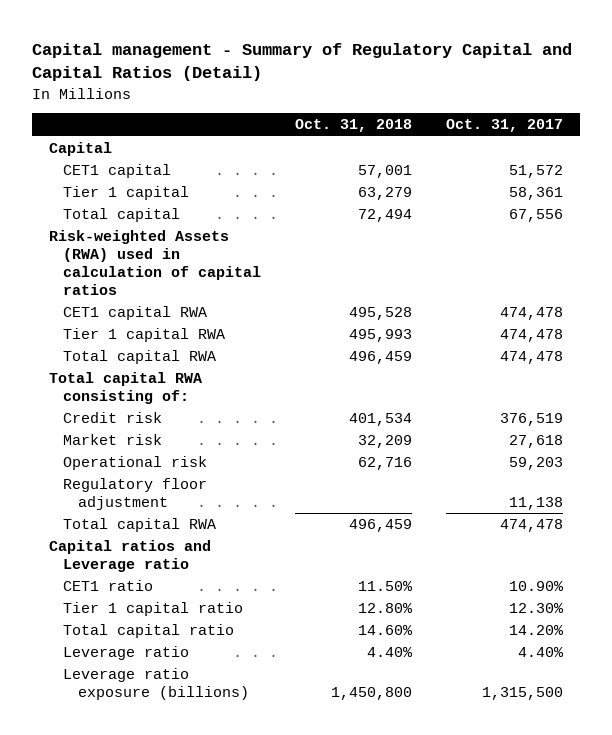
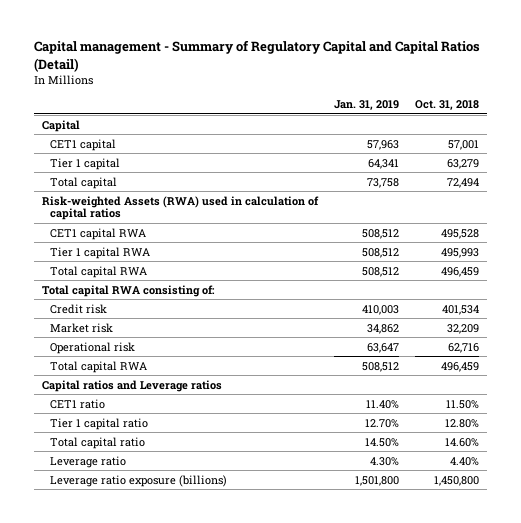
- | Oct. 31, 2018 | Oct. 31, 2017
+ | Jan. 31, 2019 | Oct. 31, 2018
- Regulatory floor adjustment | | 11,138
- Capital ratios and Leverage ratio
+ Capital ratios and Leverage ratios

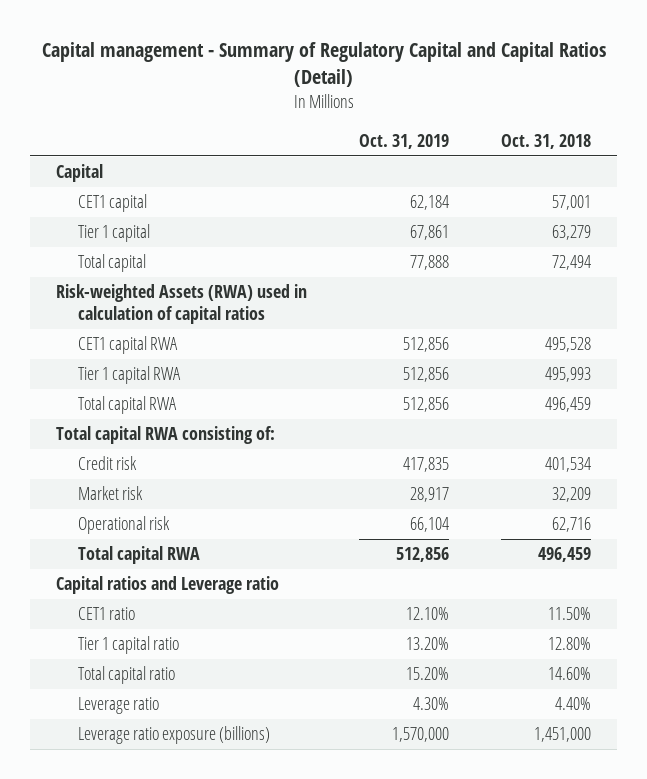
- | Jan. 31, 2019 | Oct. 31, 2018
+ | Oct. 31, 2019 | Oct. 31, 2018
- Capital ratios and Leverage ratios
+ Capital ratios and Leverage ratio
- Leverage ratio exposure (billions) | 1,501,800 | 1,450,800
+ Leverage ratio exposure (billions) | 1,570,000 | 1,451,000

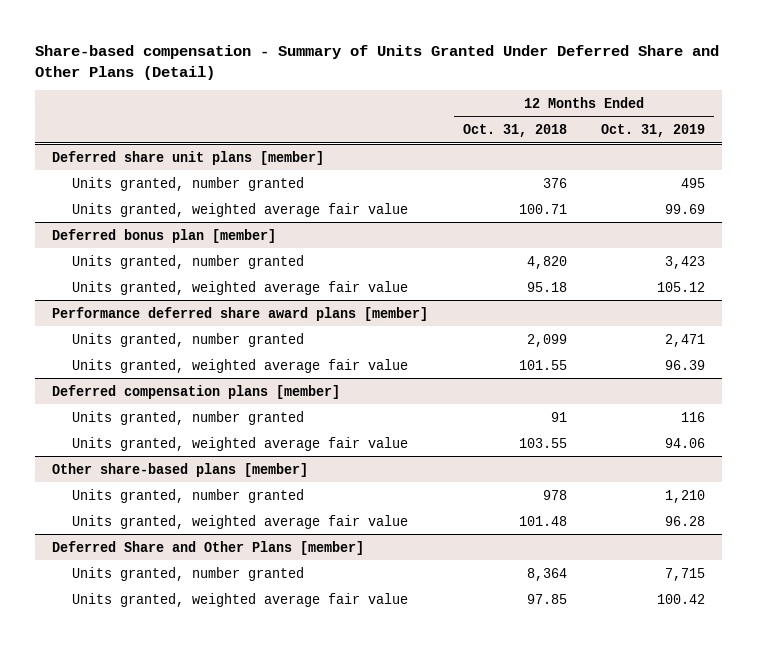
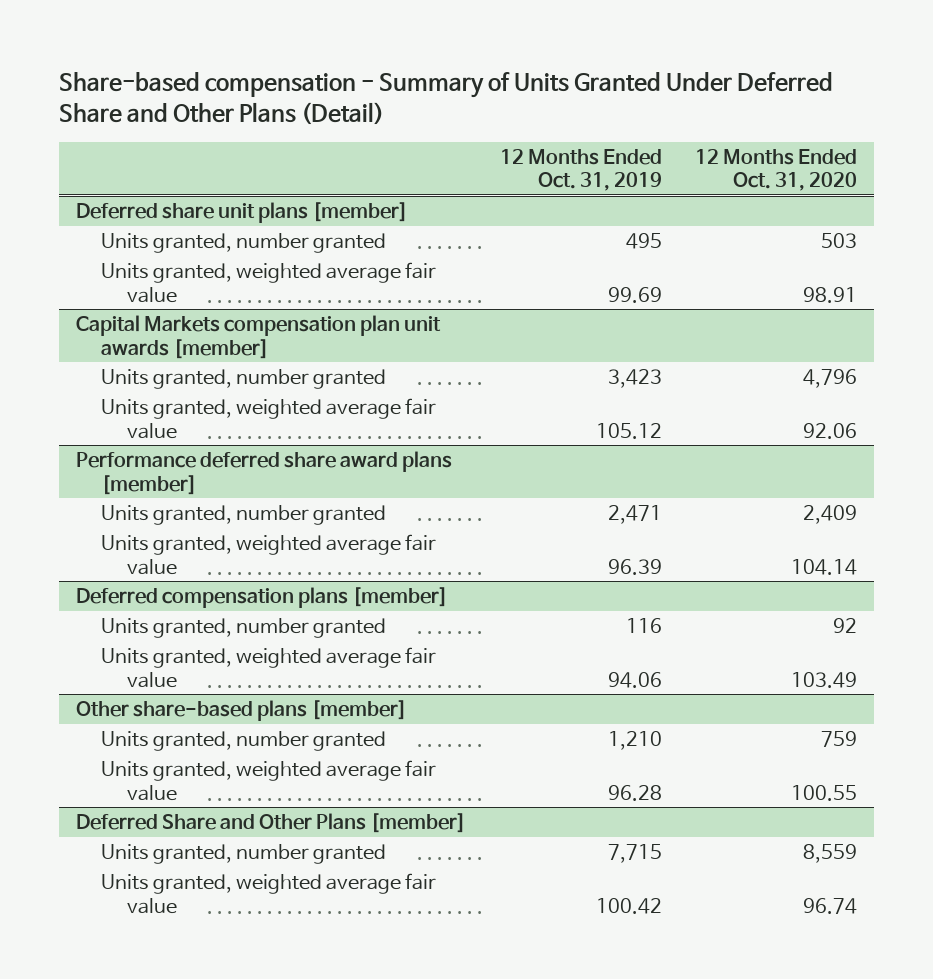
- | 12 Months Ended Oct. 31, 2018 | 12 Months Ended Oct. 31, 2019
+ | 12 Months Ended Oct. 31, 2019 | 12 Months Ended Oct. 31, 2020
- Deferred bonus plan [member]
+ Capital Markets compensation plan unit awards [member]

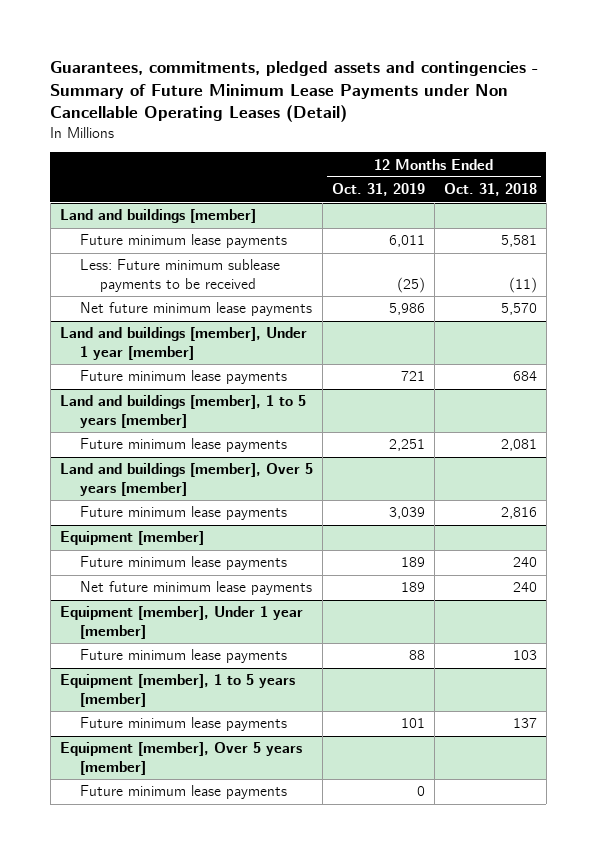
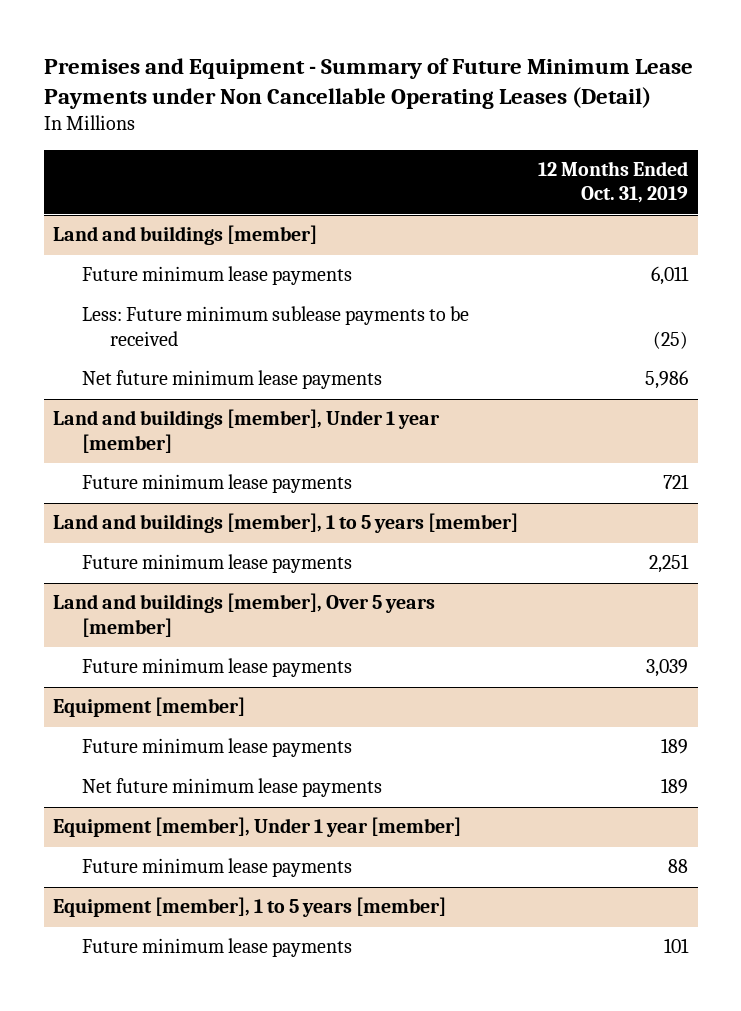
- Guarantees, commitments, pledged assets and contingencies - Summary of Future Minimum Lease Payments under Non Cancellable Operating Leases (Detail)
+ Premises and Equipment - Summary of Future Minimum Lease Payments under Non Cancellable Operating Leases (Detail)
- | 12 Months Ended Oct. 31, 2019 | 12 Months Ended Oct. 31, 2018
+ | 12 Months Ended Oct. 31, 2019
- Equipment [member], Over 5 years [member]
- Future minimum lease payments | 0 |

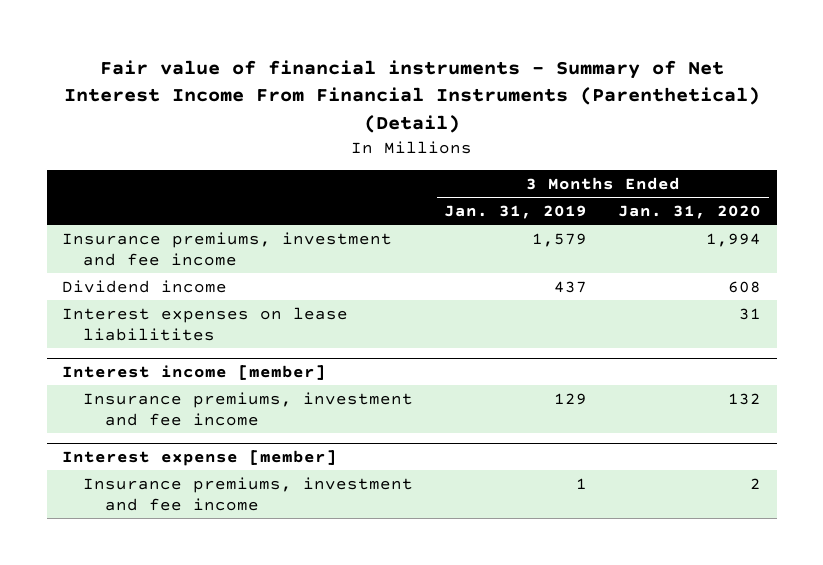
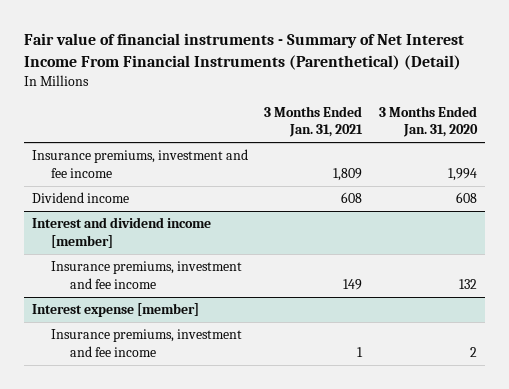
- | 3 Months Ended Jan. 31, 2019 | 3 Months Ended Jan. 31, 2020
+ | 3 Months Ended Jan. 31, 2021 | 3 Months Ended Jan. 31, 2020
- Interest expenses on lease liabilitites | | 31
- Interest income [member]
+ Interest and dividend income [member]

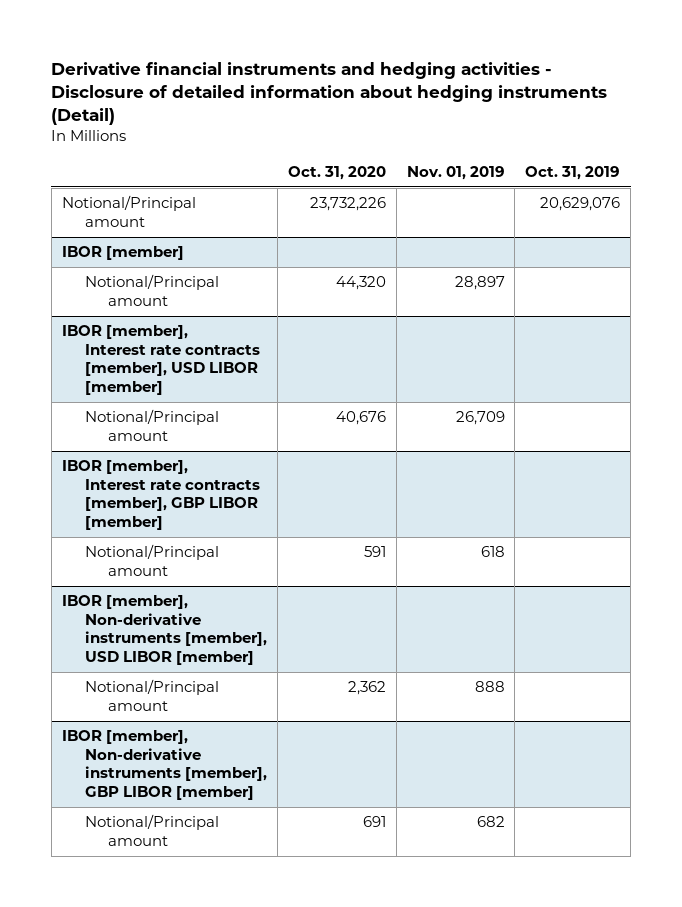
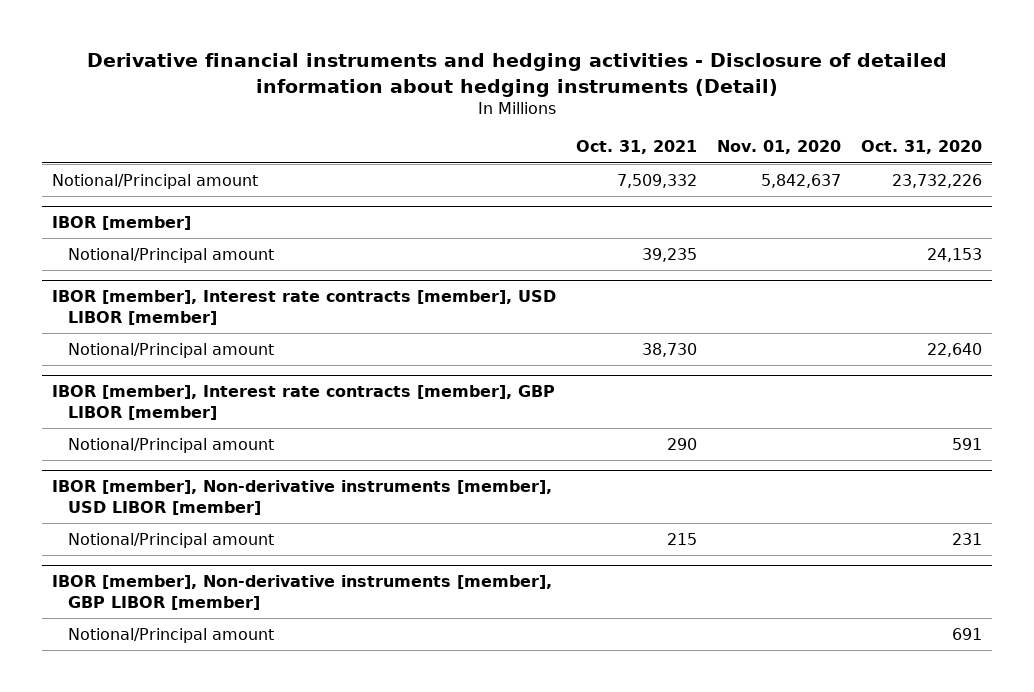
- | Oct. 31, 2020 | Nov. 01, 2019 | Oct. 31, 2019
+ | Oct. 31, 2021 | Nov. 01, 2020 | Oct. 31, 2020
@ IBOR [member]
- Notional/Principal amount | 44,320 | 28,897 |
+ Notional/Principal amount | 39,235 | | 24,153
@ IBOR [member], Interest rate contracts [member], USD LIBOR [member]
- Notional/Principal amount | 40,676 | 26,709 |
+ Notional/Principal amount | 38,730 | | 22,640
@ IBOR [member], Non-derivative instruments [member], USD LIBOR [member]
- Notional/Principal amount | 2,362 | 888 |
+ Notional/Principal amount | 215 | | 231

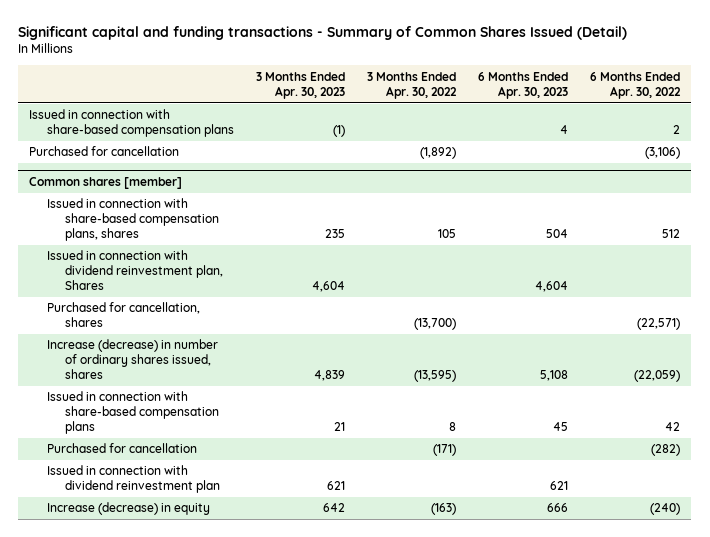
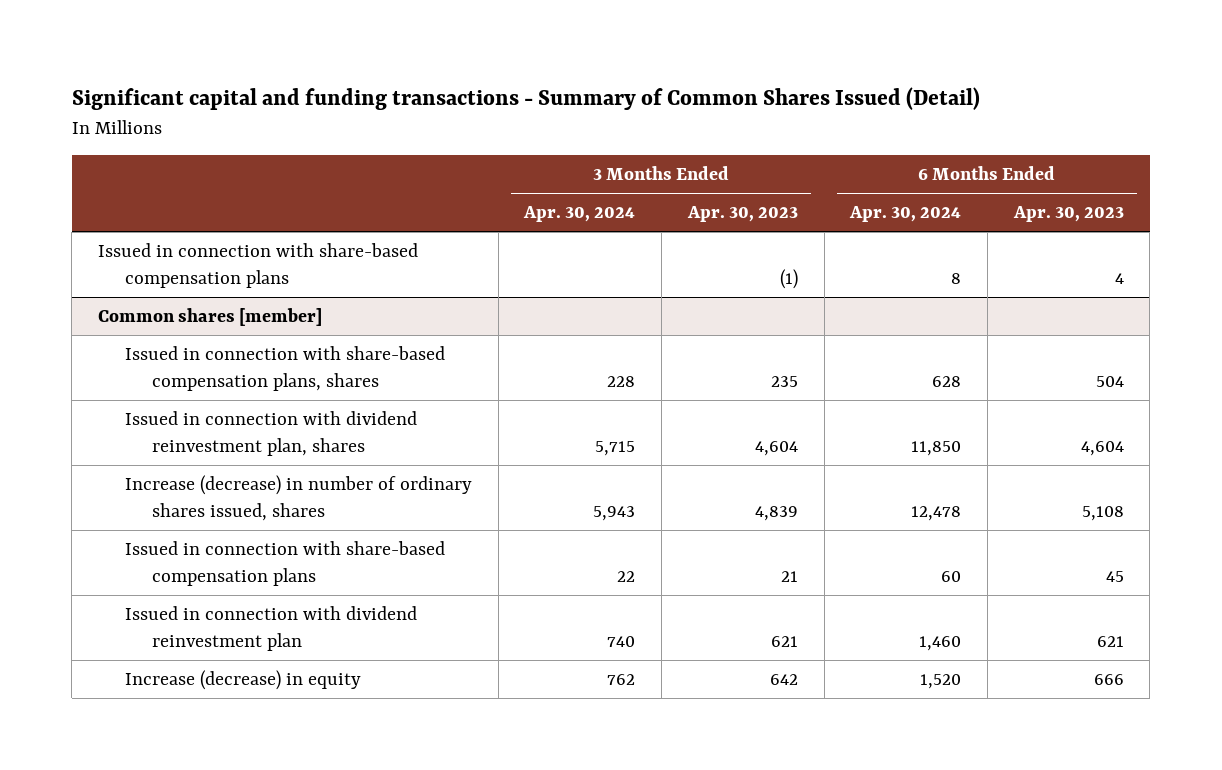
- | 3 Months Ended Apr. 30, 2023 | 3 Months Ended Apr. 30, 2022 | 6 Months Ended Apr. 30, 2023 | 6 Months Ended Apr. 30, 2022
+ | 3 Months Ended Apr. 30, 2024 | 3 Months Ended Apr. 30, 2023 | 6 Months Ended Apr. 30, 2024 | 6 Months Ended Apr. 30, 2023
- Purchased for cancellation | | (1,892) | | (3,106)
@ Common shares [member]
- Issued in connection with dividend reinvestment plan, Shares | 4,604 | | 4,604 |
- Purchased for cancellation, shares | | (13,700) | | (22,571)
+ Issued in connection with dividend reinvestment plan, shares | 5,715 | 4,604 | 11,850 | 4,604
- Purchased for cancellation | | (171) | | (282)

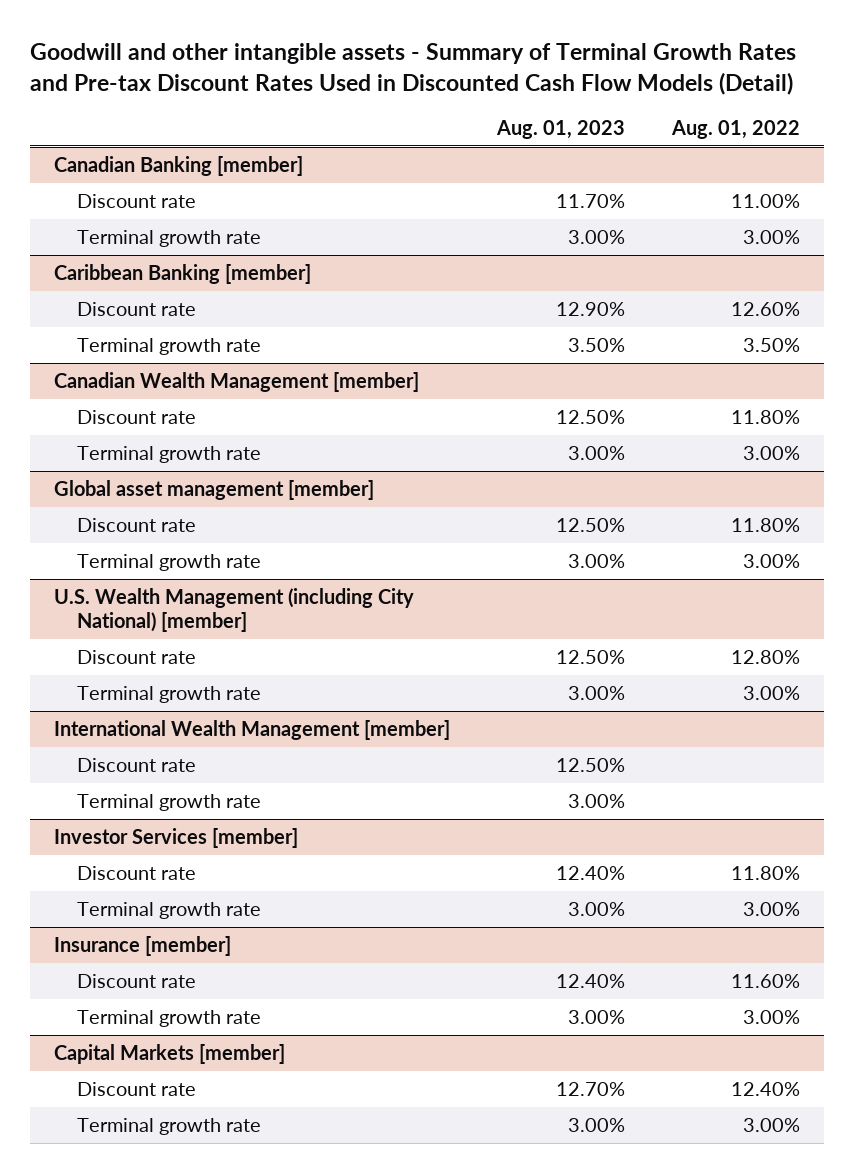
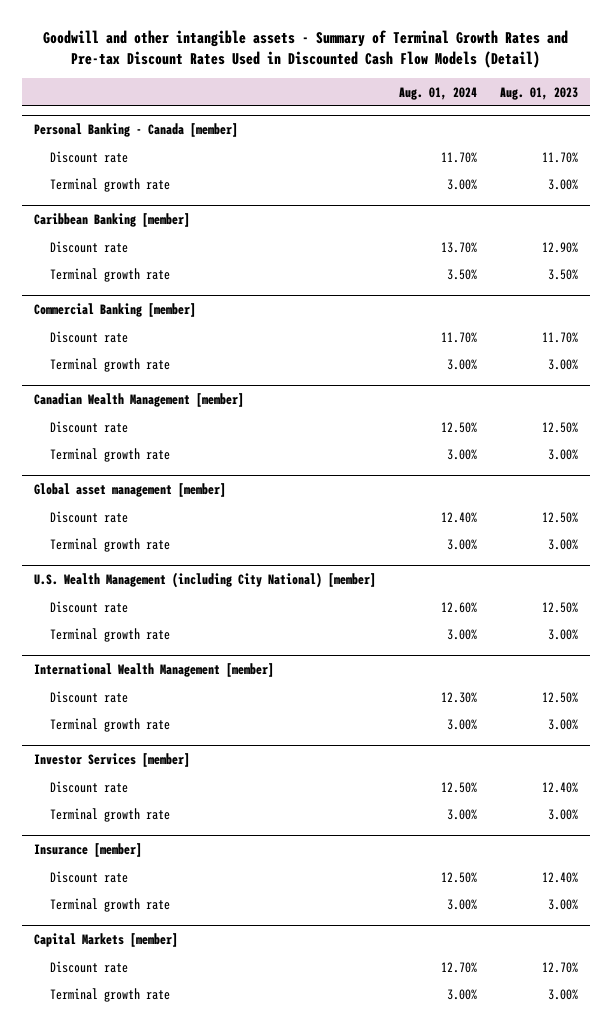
- | Aug. 01, 2023 | Aug. 01, 2022
+ | Aug. 01, 2024 | Aug. 01, 2023
- Canadian Banking [member]
+ Personal Banking - Canada [member]
+ Commercial Banking [member]
+ Discount rate | 11.70% | 11.70%
+ Terminal growth rate | 3.00% | 3.00%

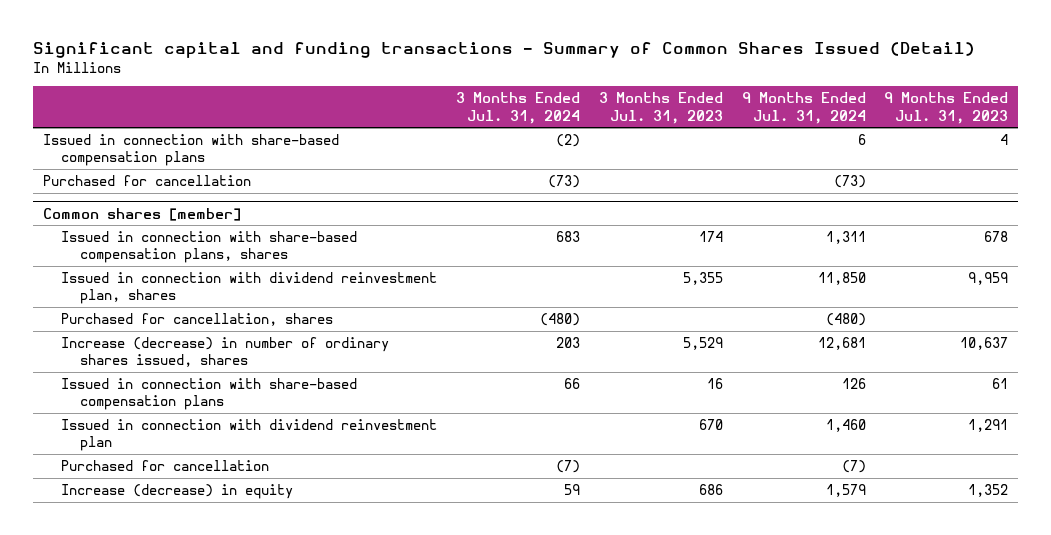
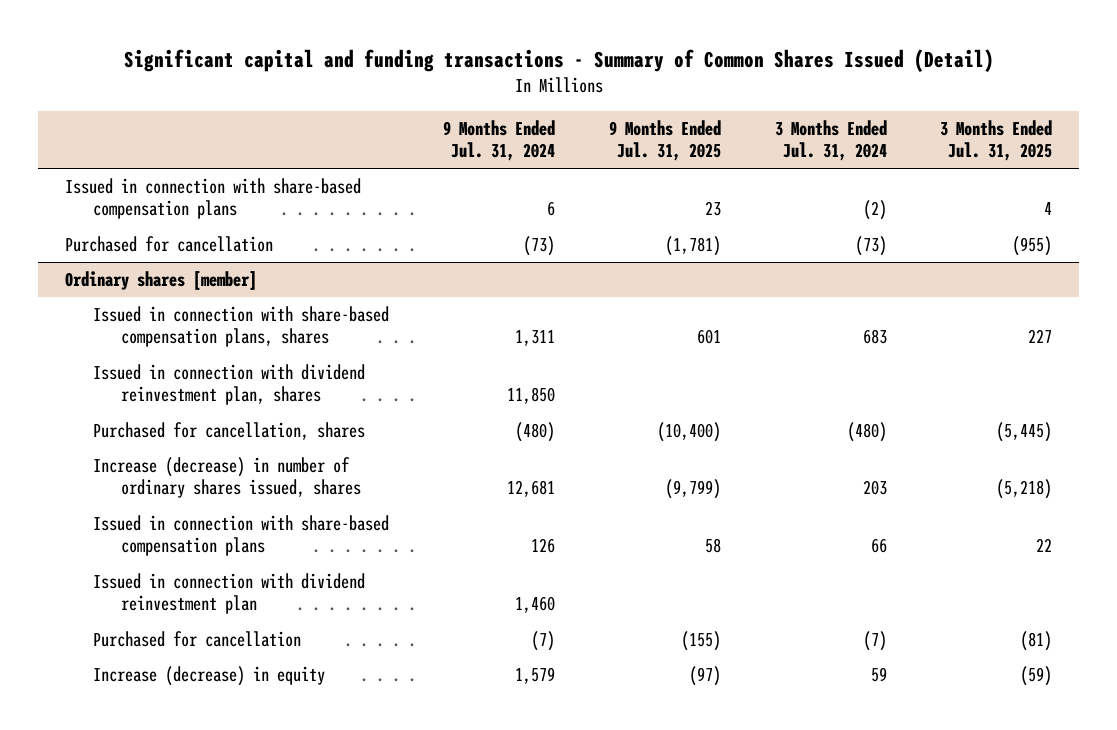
- | 3 Months Ended Jul. 31, 2024 | 3 Months Ended Jul. 31, 2023 | 9 Months Ended Jul. 31, 2024 | 9 Months Ended Jul. 31, 2023
+ | 9 Months Ended Jul. 31, 2024 | 9 Months Ended Jul. 31, 2025 | 3 Months Ended Jul. 31, 2024 | 3 Months Ended Jul. 31, 2025
- Common shares [member]
+ Ordinary shares [member]

